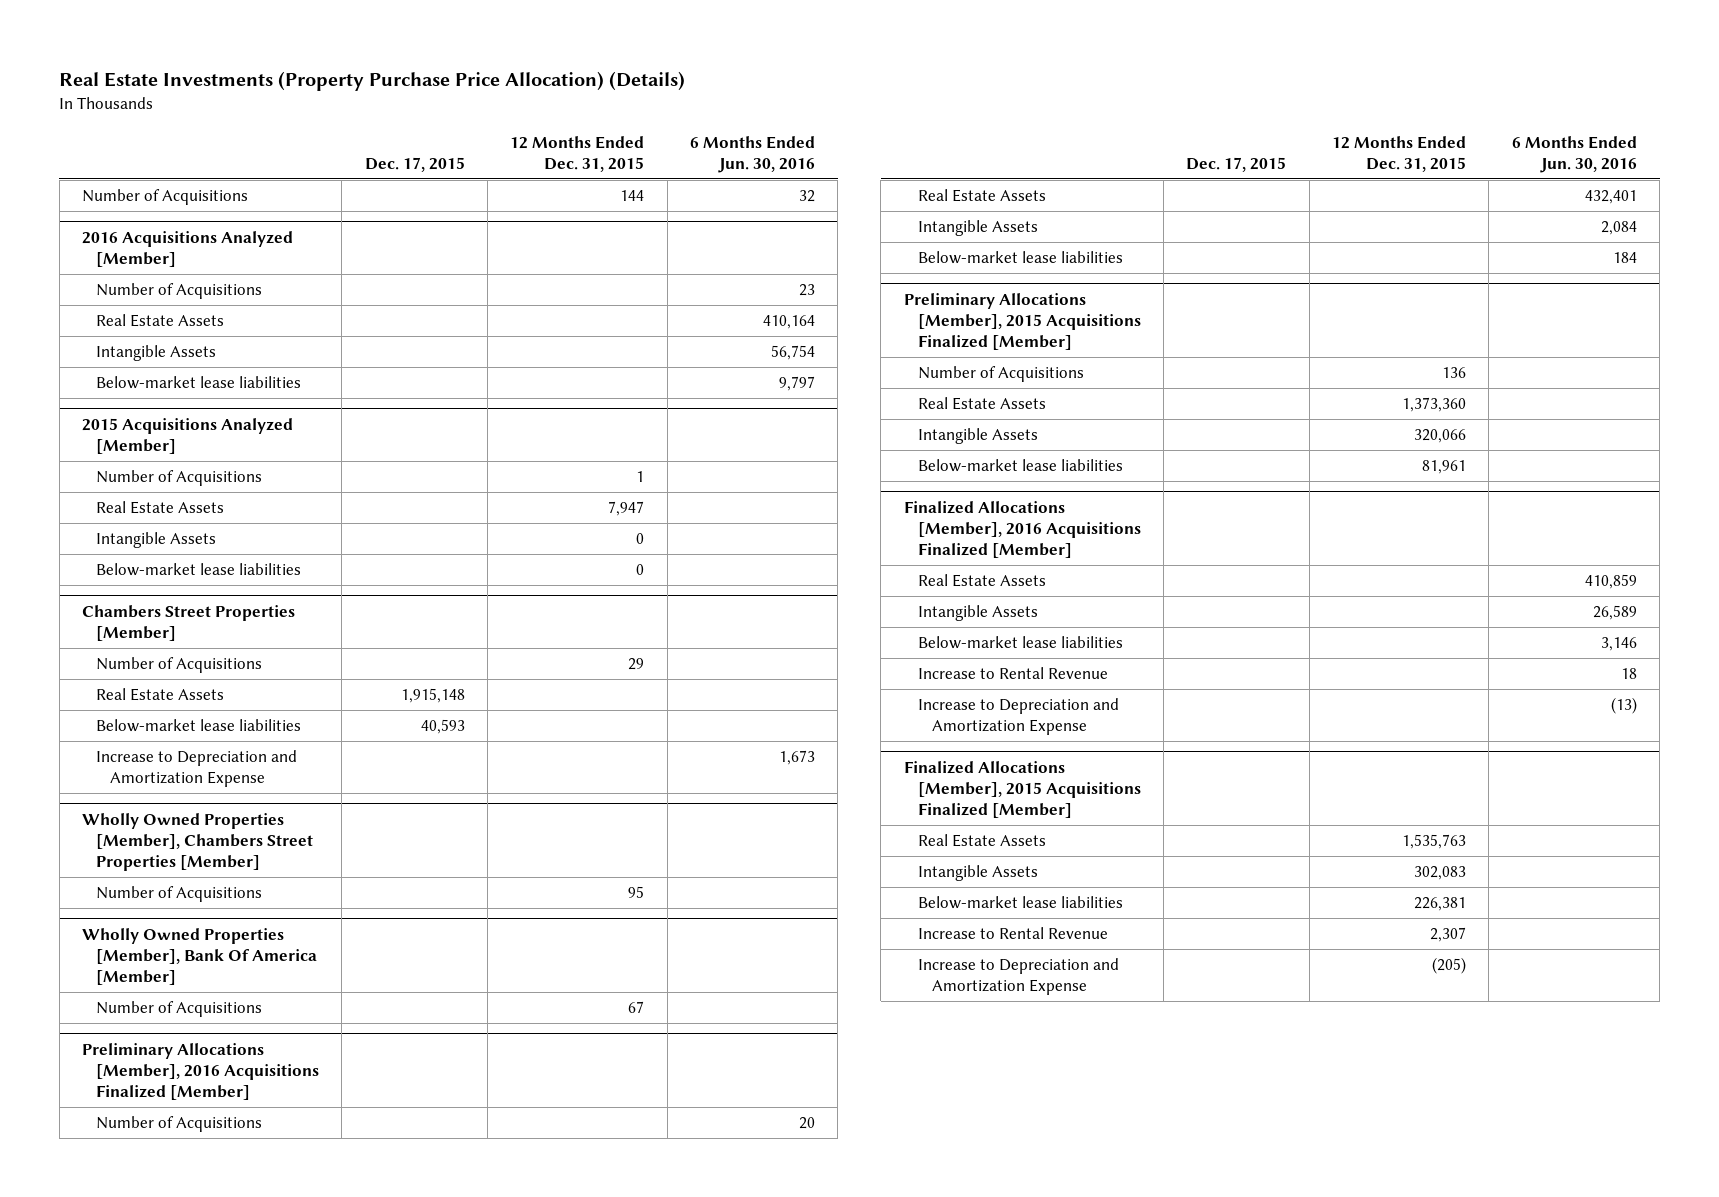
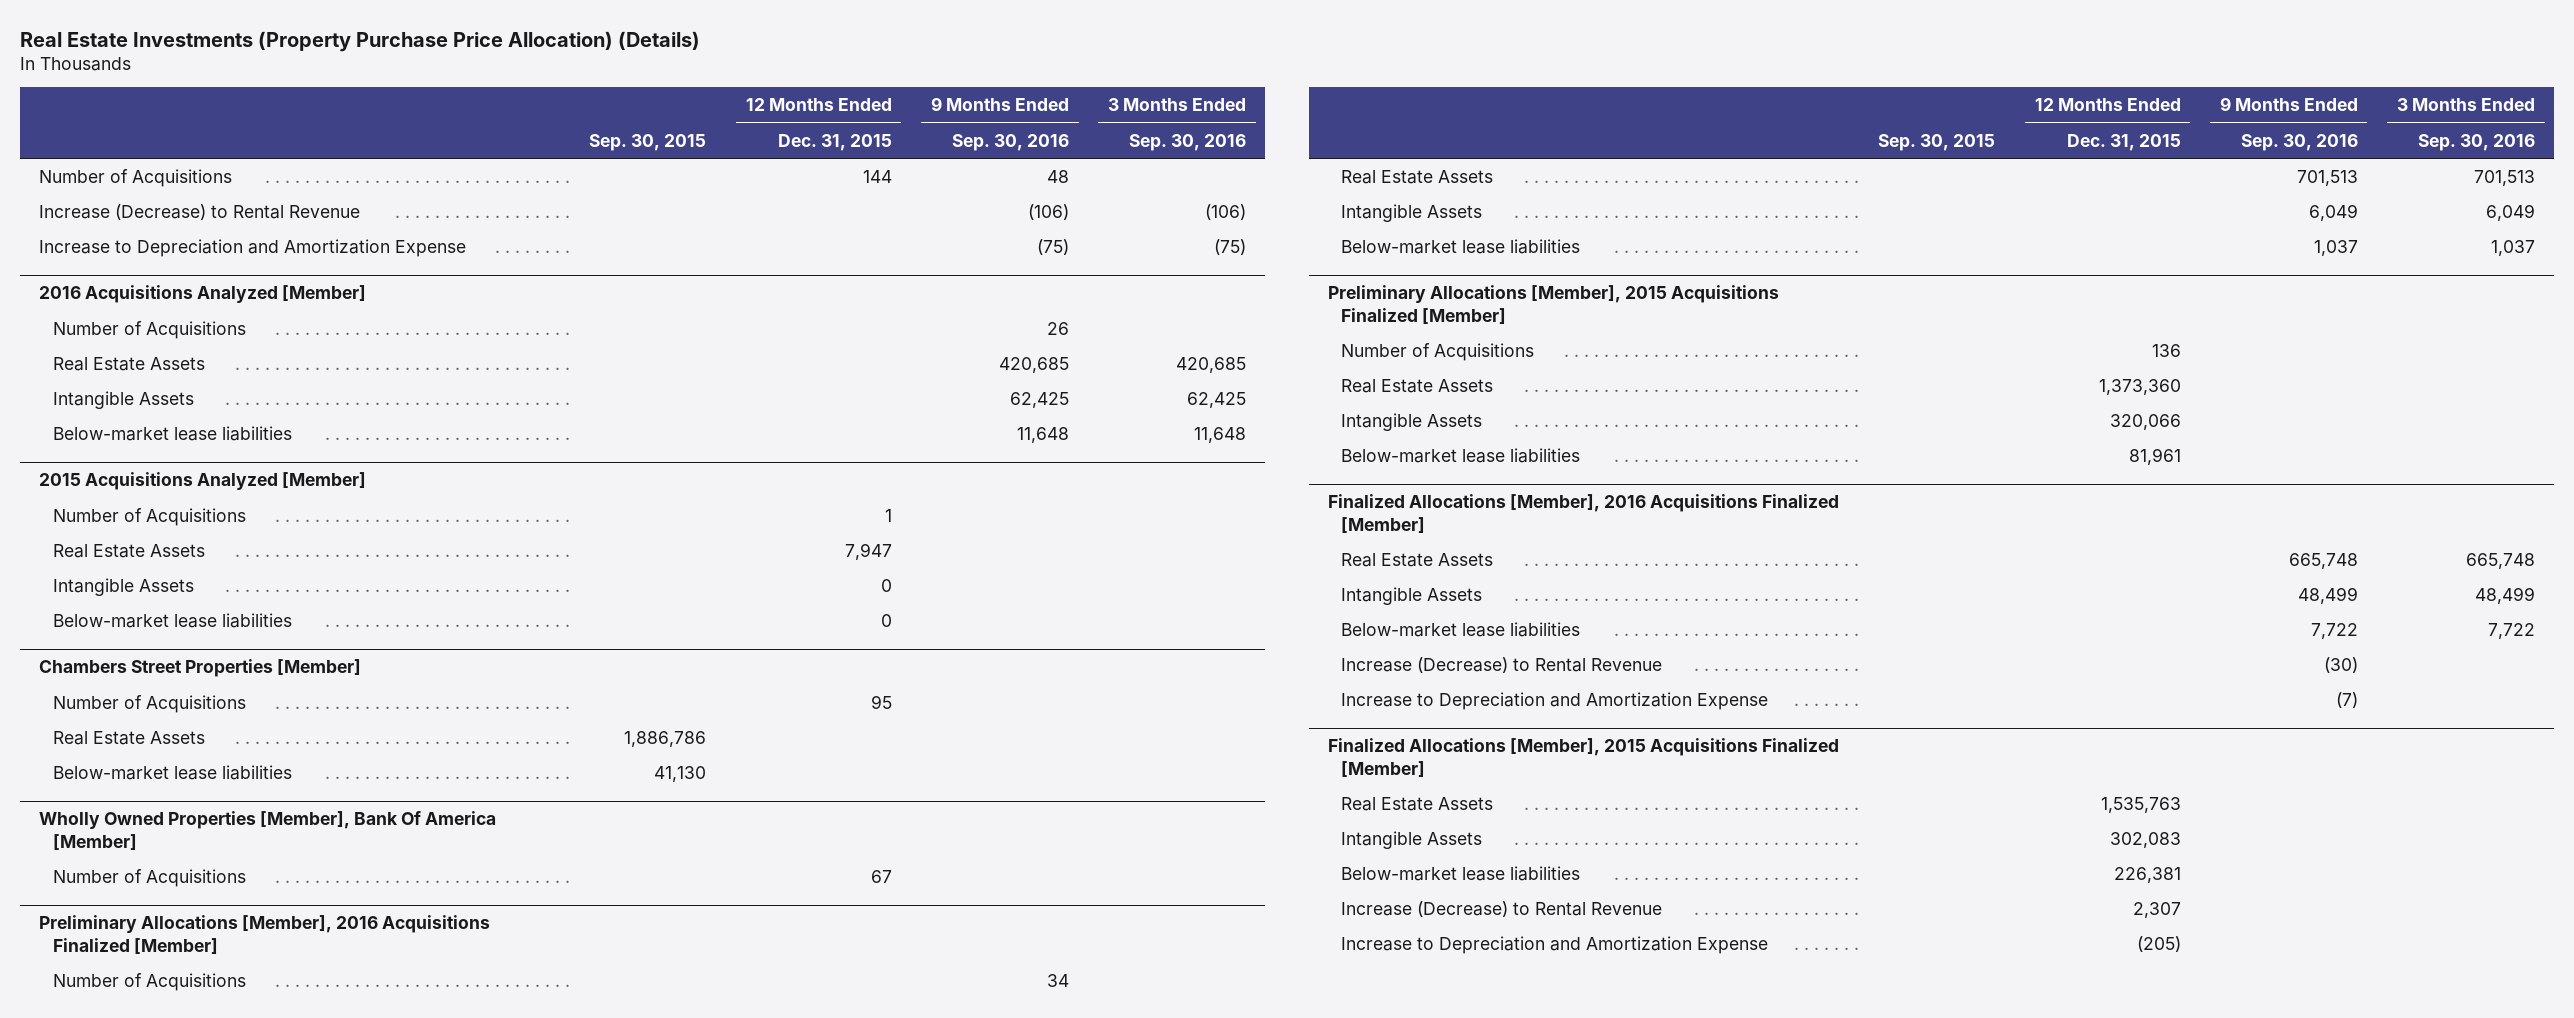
- | Dec. 17, 2015 | 12 Months Ended Dec. 31, 2015 | 6 Months Ended Jun. 30, 2016
+ | Sep. 30, 2015 | 12 Months Ended Dec. 31, 2015 | 9 Months Ended Sep. 30, 2016 | 3 Months Ended Sep. 30, 2016
+ Increase (Decrease) to Rental Revenue | | | (106) | (106)
+ Increase to Depreciation and Amortization Expense | | | (75) | (75)
@ Chambers Street Properties [Member]
- Number of Acquisitions | | 29 |
+ Number of Acquisitions | | 95 | |
- Increase to Depreciation and Amortization Expense | | | 1,673
- Wholly Owned Properties [Member], Chambers Street Properties [Member]
- Number of Acquisitions | | 95 |
@ Finalized Allocations [Member], 2016 Acquisitions Finalized [Member]
- Increase to Rental Revenue | | | 18
+ Increase (Decrease) to Rental Revenue | | | (30) |
@ Finalized Allocations [Member], 2015 Acquisitions Finalized [Member]
- Increase to Rental Revenue | | 2,307 |
+ Increase (Decrease) to Rental Revenue | | 2,307 | |

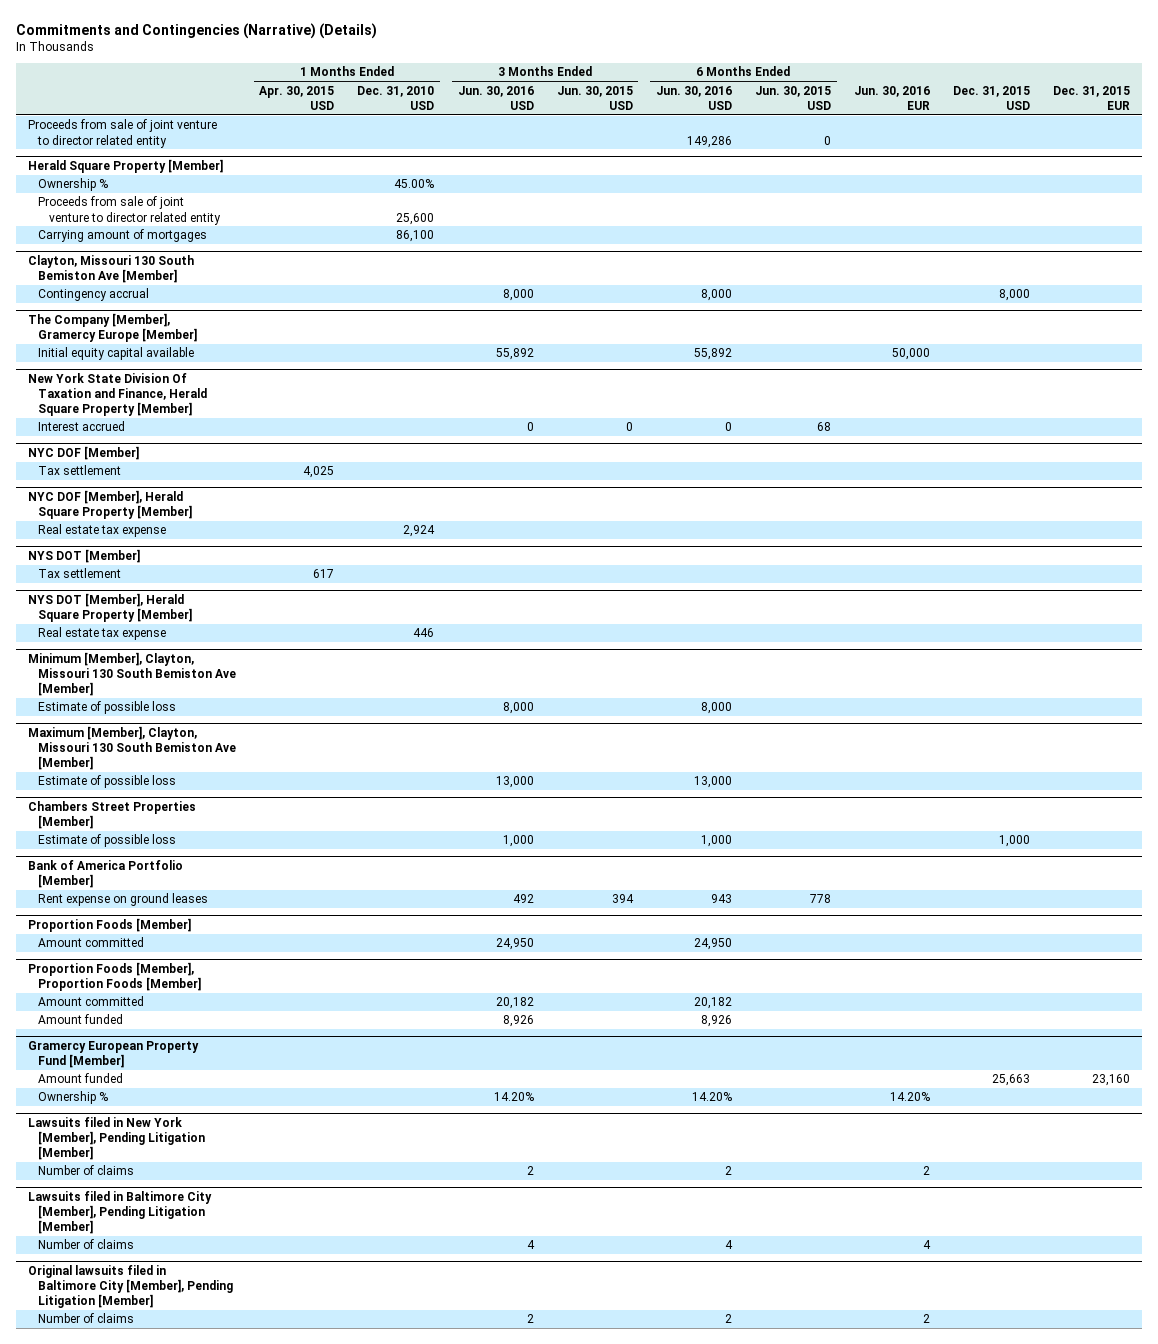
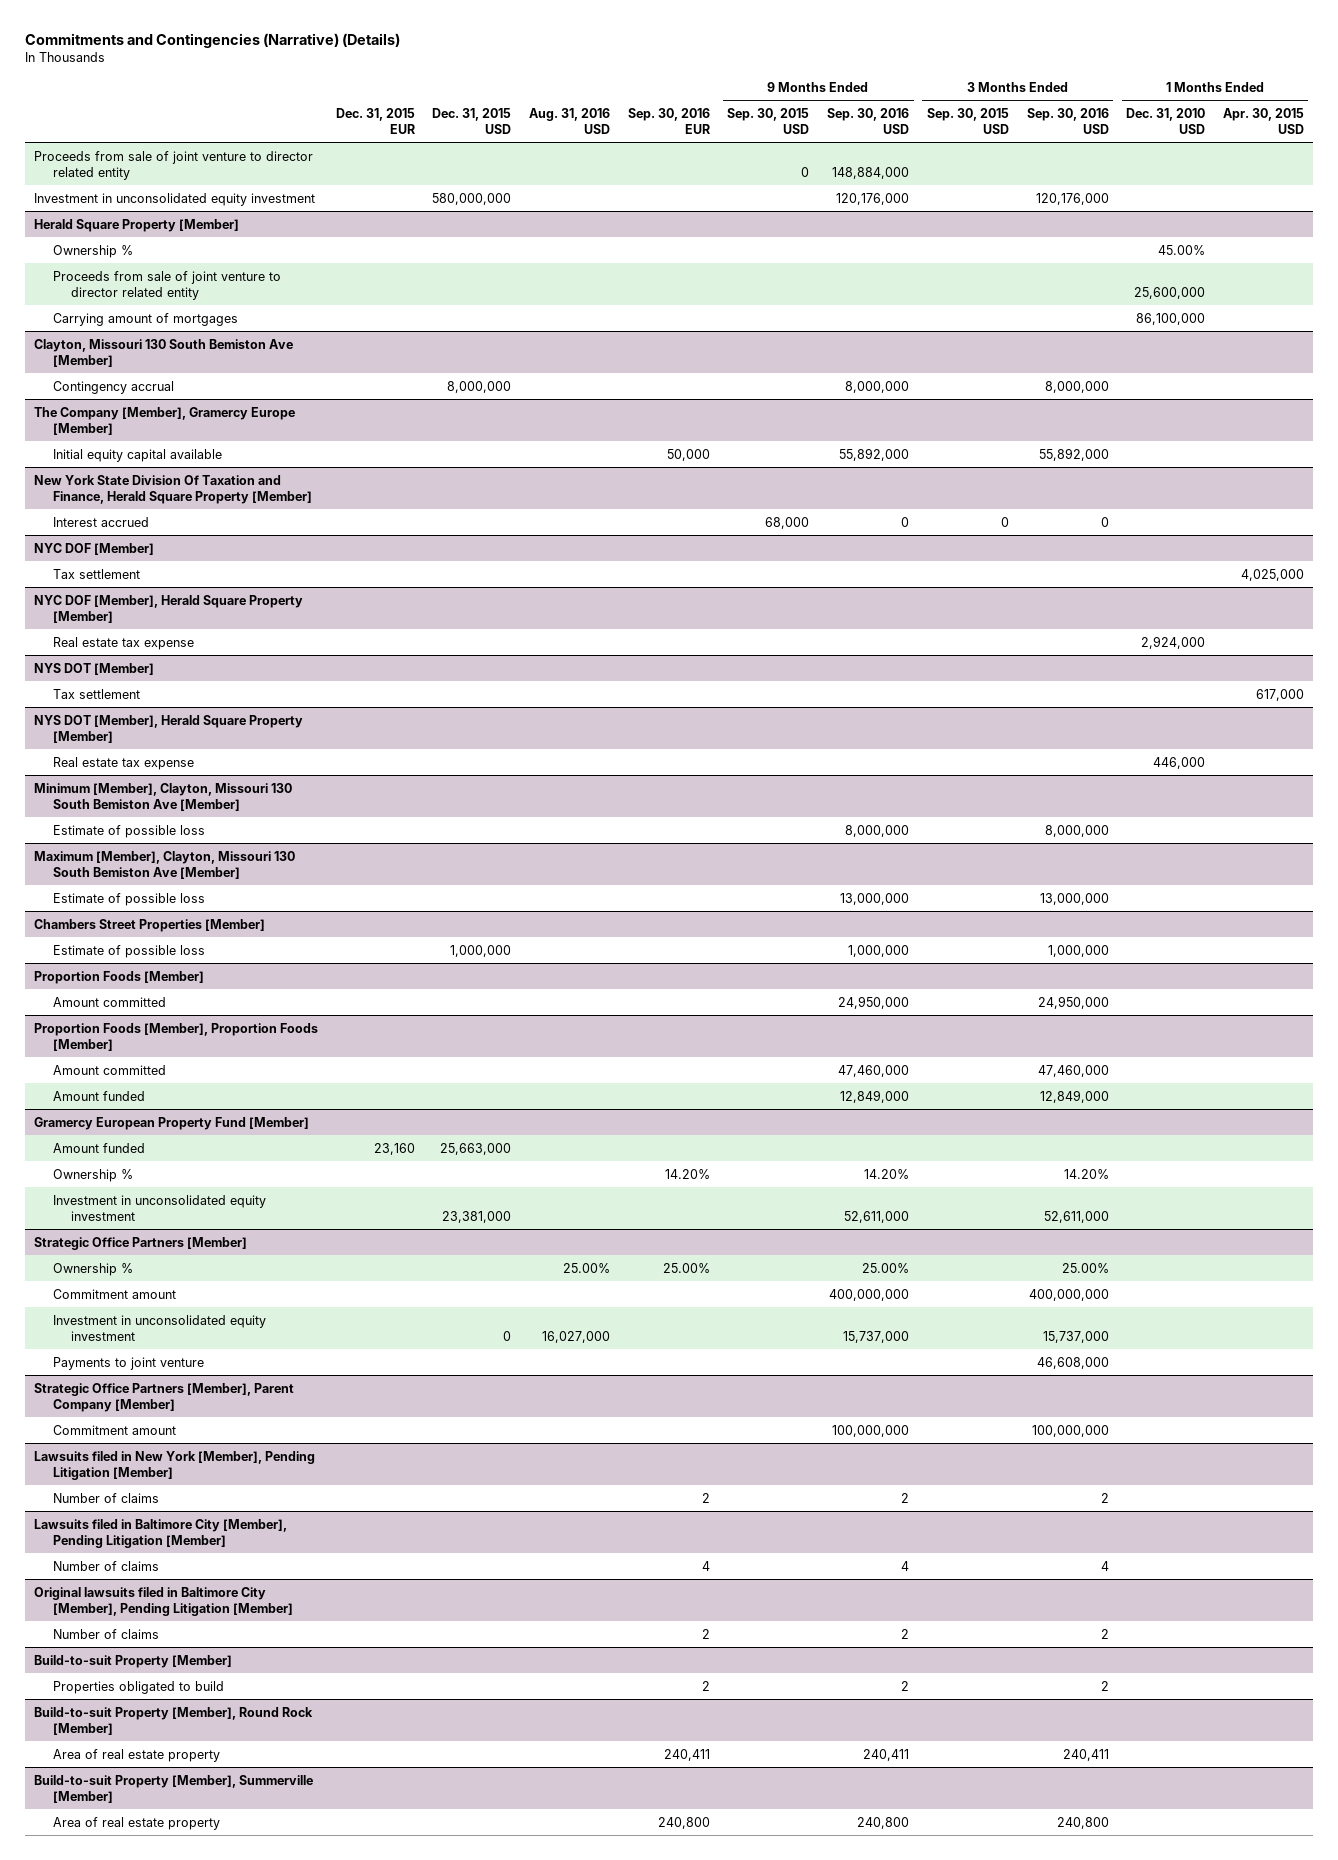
- | 1 Months Ended Apr. 30, 2015 USD | 1 Months Ended Dec. 31, 2010 USD | 3 Months Ended Jun. 30, 2016 USD | 3 Months Ended Jun. 30, 2015 USD | 6 Months Ended Jun. 30, 2016 USD | 6 Months Ended Jun. 30, 2015 USD | Jun. 30, 2016 EUR | Dec. 31, 2015 USD | Dec. 31, 2015 EUR
+ | Dec. 31, 2015 EUR | Dec. 31, 2015 USD | Aug. 31, 2016 USD | Sep. 30, 2016 EUR | 9 Months Ended Sep. 30, 2015 USD | 9 Months Ended Sep. 30, 2016 USD | 3 Months Ended Sep. 30, 2015 USD | 3 Months Ended Sep. 30, 2016 USD | 1 Months Ended Dec. 31, 2010 USD | 1 Months Ended Apr. 30, 2015 USD
+ Investment in unconsolidated equity investment | | 580,000,000 | | | | 120,176,000 | | 120,176,000 | |
@ Herald Square Property [Member]
- Proceeds from sale of joint venture to director related entity | | 25,600 | | | | | | |
- Carrying amount of mortgages | | 86,100 | | | | | | |
+ Proceeds from sale of joint venture to director related entity | | | | | | | | | 25,600,000 |
+ Carrying amount of mortgages | | | | | | | | | 86,100,000 |
@ Clayton, Missouri 130 South Bemiston Ave [Member]
- Contingency accrual | | | 8,000 | | 8,000 | | | 8,000 |
+ Contingency accrual | | 8,000,000 | | | | 8,000,000 | | 8,000,000 | |
@ NYC DOF [Member]
- Tax settlement | 4,025 | | | | | | | |
+ Tax settlement | | | | | | | | | | 4,025,000
@ NYC DOF [Member], Herald Square Property [Member]
- Real estate tax expense | | 2,924 | | | | | | |
+ Real estate tax expense | | | | | | | | | 2,924,000 |
@ NYS DOT [Member]
- Tax settlement | 617 | | | | | | | |
+ Tax settlement | | | | | | | | | | 617,000
@ NYS DOT [Member], Herald Square Property [Member]
- Real estate tax expense | | 446 | | | | | | |
+ Real estate tax expense | | | | | | | | | 446,000 |
@ Chambers Street Properties [Member]
- Estimate of possible loss | | | 1,000 | | 1,000 | | | 1,000 |
- Bank of America Portfolio [Member]
- Rent expense on ground leases | | | 492 | 394 | 943 | 778 | | |
@ Chambers Street Properties [Member]
+ Estimate of possible loss | | 1,000,000 | | | | 1,000,000 | | 1,000,000 | |
@ Gramercy European Property Fund [Member]
- Amount funded | | | | | | | | 25,663 | 23,160
+ Amount funded | 23,160 | 25,663,000 | | | | | | | |
+ Investment in unconsolidated equity investment | | 23,381,000 | | | | 52,611,000 | | 52,611,000 | |
+ Strategic Office Partners [Member]
+ Ownership % | | | 25.00% | 25.00% | | 25.00% | | 25.00% | |
+ Commitment amount | | | | | | 400,000,000 | | 400,000,000 | |
+ Investment in unconsolidated equity investment | | 0 | 16,027,000 | | | 15,737,000 | | 15,737,000 | |
+ Payments to joint venture | | | | | | | | 46,608,000 | |
+ Strategic Office Partners [Member], Parent Company [Member]
+ Commitment amount | | | | | | 100,000,000 | | 100,000,000 | |
+ Build-to-suit Property [Member]
+ Properties obligated to build | | | | 2 | | 2 | | 2 | |
+ Build-to-suit Property [Member], Round Rock [Member]
+ Area of real estate property | | | | 240,411 | | 240,411 | | 240,411 | |
+ Build-to-suit Property [Member], Summerville [Member]
+ Area of real estate property | | | | 240,800 | | 240,800 | | 240,800 | |

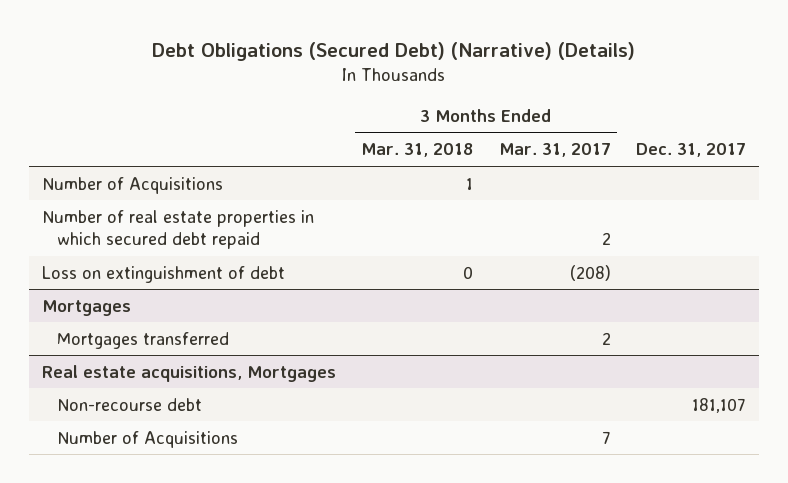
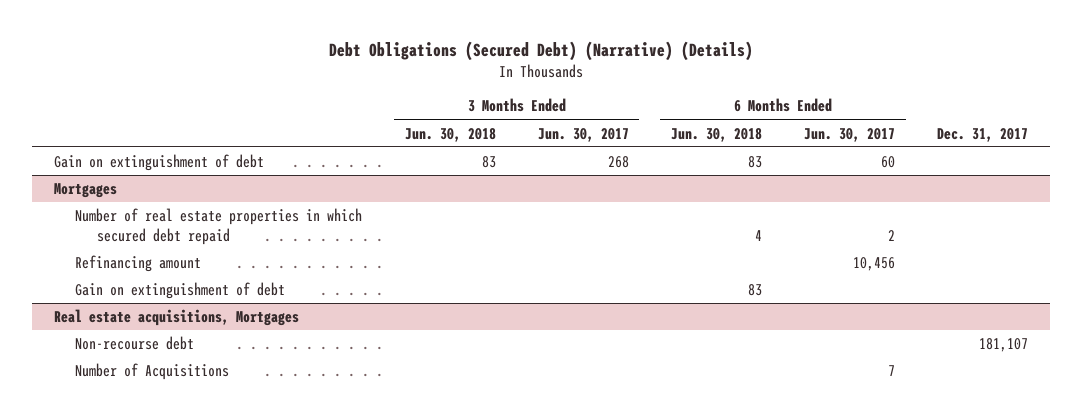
- | 3 Months Ended Mar. 31, 2018 | 3 Months Ended Mar. 31, 2017 | Dec. 31, 2017
+ | 3 Months Ended Jun. 30, 2018 | 3 Months Ended Jun. 30, 2017 | 6 Months Ended Jun. 30, 2018 | 6 Months Ended Jun. 30, 2017 | Dec. 31, 2017
- Number of Acquisitions | 1 | |
- Number of real estate properties in which secured debt repaid | | 2 |
- Loss on extinguishment of debt | 0 | (208) |
+ Gain on extinguishment of debt | 83 | 268 | 83 | 60 |
@ Mortgages
- Mortgages transferred | | 2 |
+ Number of real estate properties in which secured debt repaid | | | 4 | 2 |
+ Refinancing amount | | | | 10,456 |
+ Gain on extinguishment of debt | | | 83 | |

